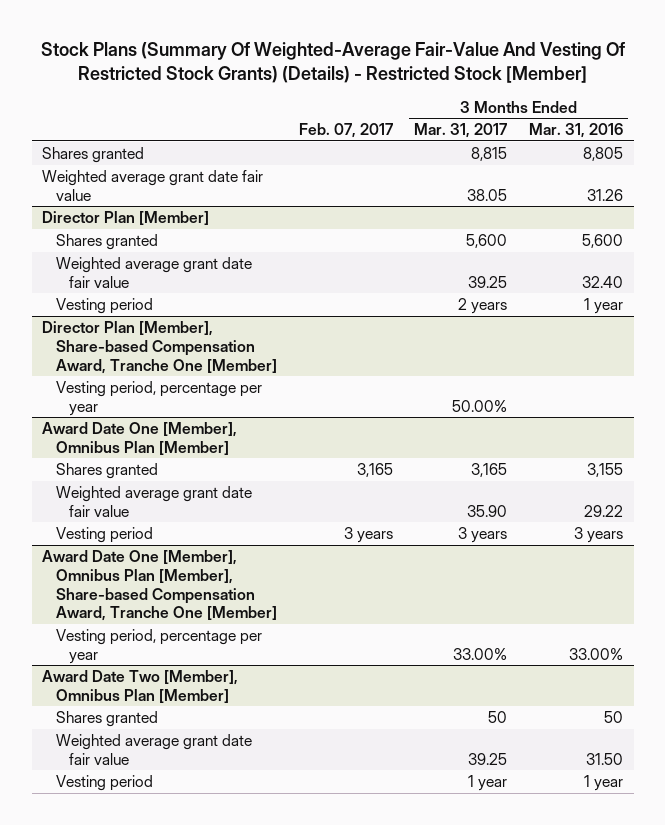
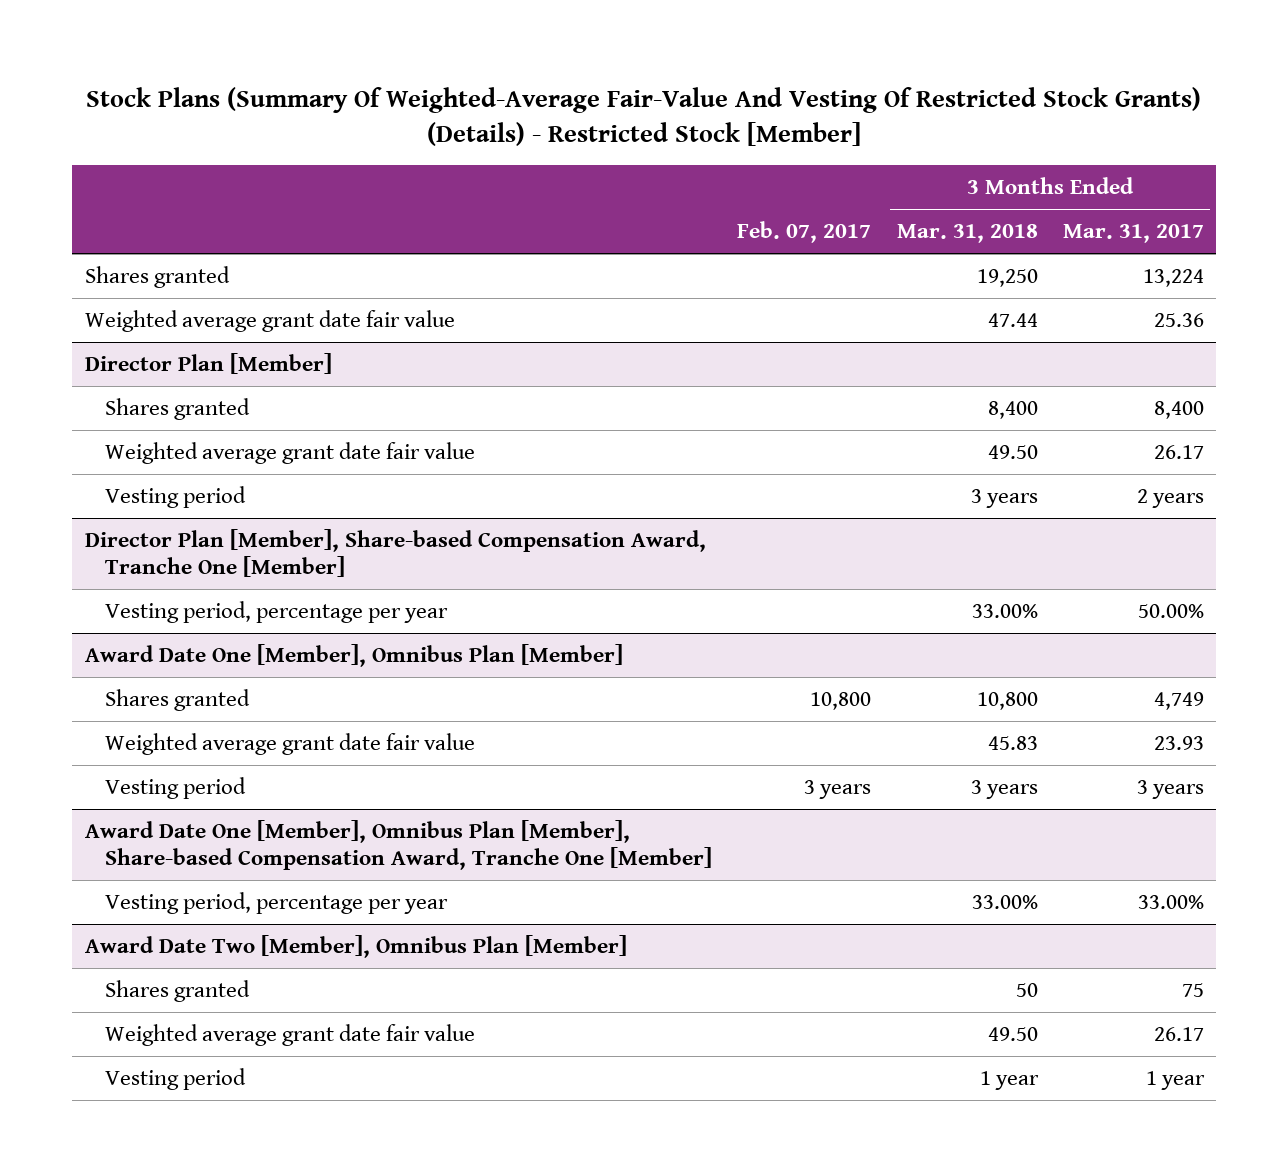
- | Feb. 07, 2017 | 3 Months Ended Mar. 31, 2017 | 3 Months Ended Mar. 31, 2016
+ | Feb. 07, 2017 | 3 Months Ended Mar. 31, 2018 | 3 Months Ended Mar. 31, 2017
- Shares granted | | 8,815 | 8,805
- Weighted average grant date fair value | | 38.05 | 31.26
+ Shares granted | | 19,250 | 13,224
+ Weighted average grant date fair value | | 47.44 | 25.36
@ Director Plan [Member]
- Shares granted | | 5,600 | 5,600
- Weighted average grant date fair value | | 39.25 | 32.40
+ Shares granted | | 8,400 | 8,400
+ Weighted average grant date fair value | | 49.50 | 26.17
@ Award Date One [Member], Omnibus Plan [Member]
- Shares granted | 3,165 | 3,165 | 3,155
- Weighted average grant date fair value | | 35.90 | 29.22
+ Shares granted | 10,800 | 10,800 | 4,749
+ Weighted average grant date fair value | | 45.83 | 23.93
@ Award Date Two [Member], Omnibus Plan [Member]
- Shares granted | | 50 | 50
- Weighted average grant date fair value | | 39.25 | 31.50
+ Shares granted | | 50 | 75
+ Weighted average grant date fair value | | 49.50 | 26.17

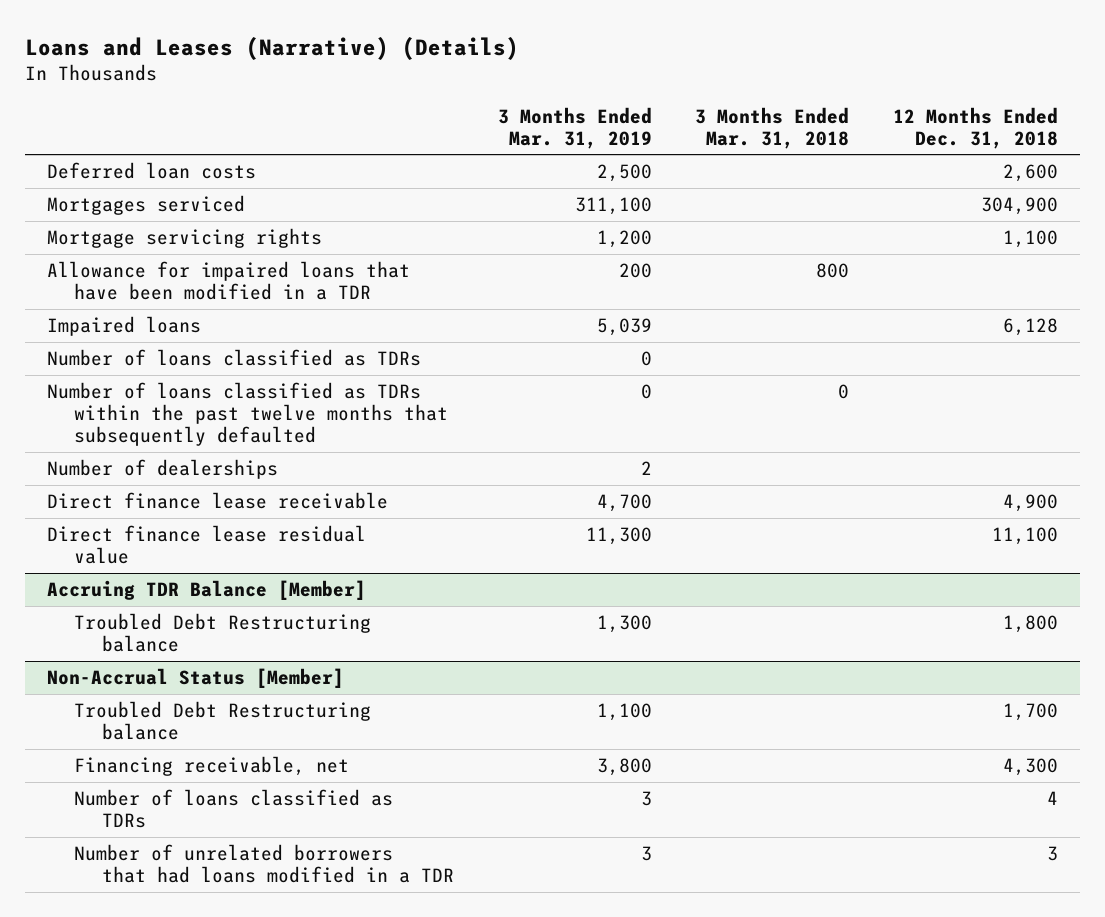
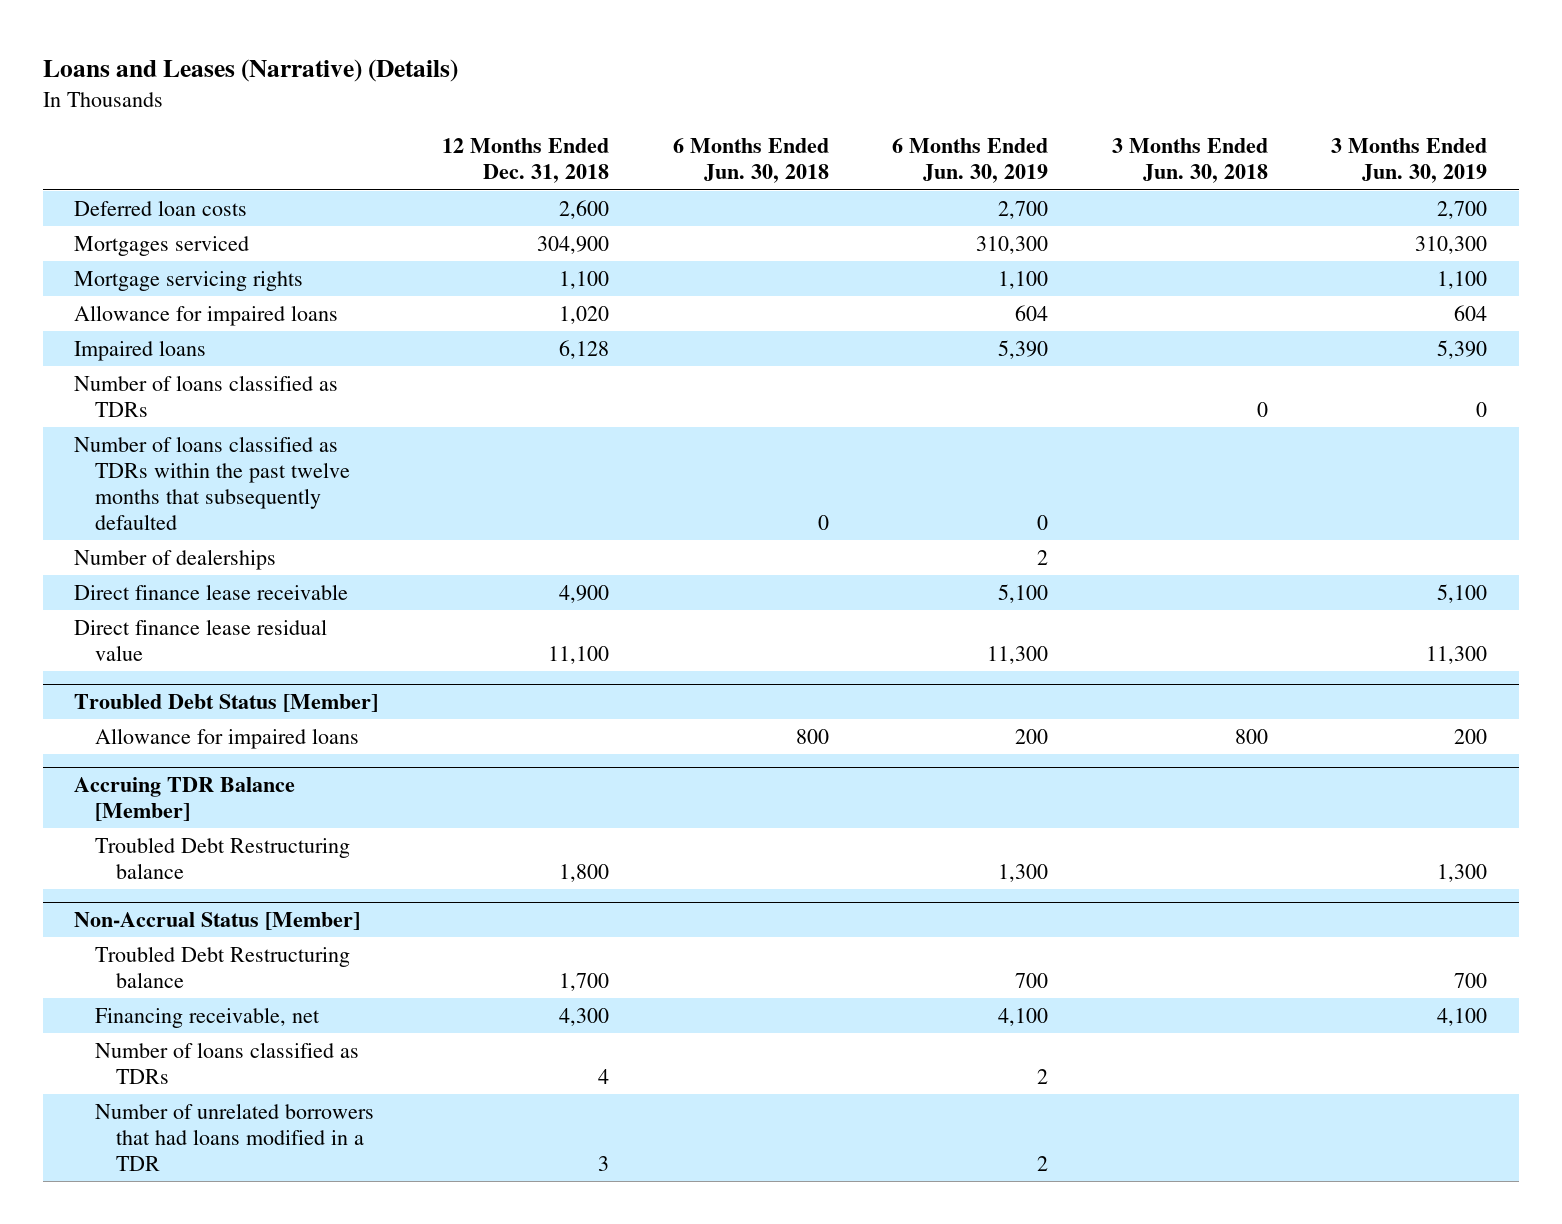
- | 3 Months Ended Mar. 31, 2019 | 3 Months Ended Mar. 31, 2018 | 12 Months Ended Dec. 31, 2018
+ | 12 Months Ended Dec. 31, 2018 | 6 Months Ended Jun. 30, 2018 | 6 Months Ended Jun. 30, 2019 | 3 Months Ended Jun. 30, 2018 | 3 Months Ended Jun. 30, 2019
- Allowance for impaired loans that have been modified in a TDR | 200 | 800 |
+ Allowance for impaired loans | 1,020 | | 604 | | 604
+ Troubled Debt Status [Member]
+ Allowance for impaired loans | | 800 | 200 | 800 | 200

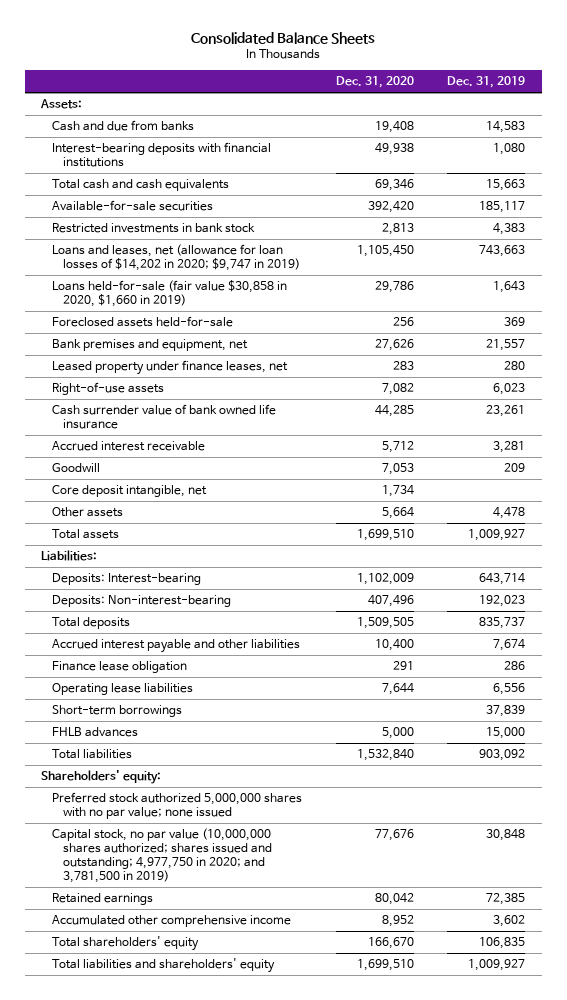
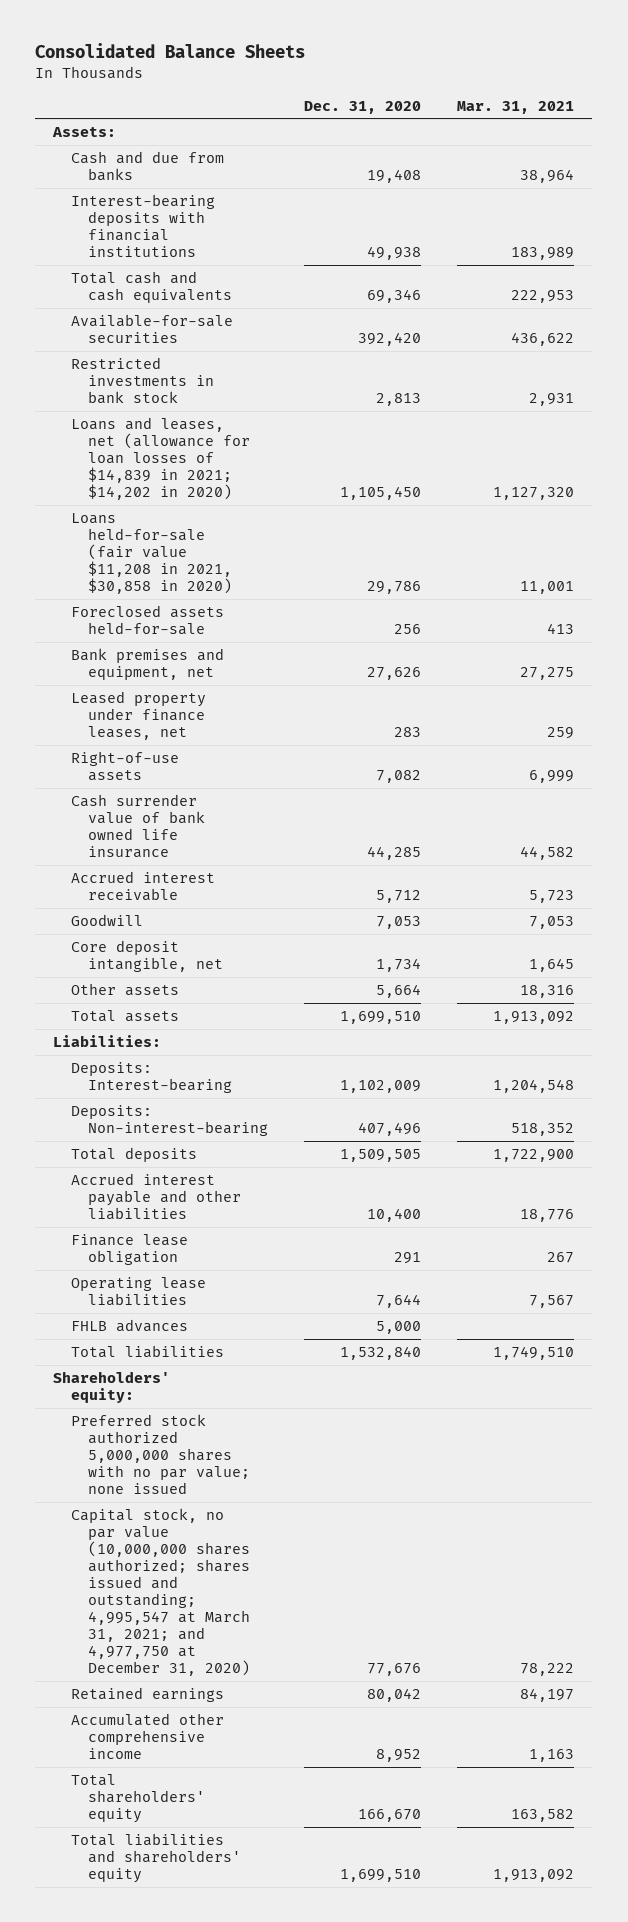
- | Dec. 31, 2020 | Dec. 31, 2019
+ | Dec. 31, 2020 | Mar. 31, 2021
- Loans and leases, net (allowance for loan losses of $14,202 in 2020; $9,747 in 2019) | 1,105,450 | 743,663
- Loans held-for-sale (fair value $30,858 in 2020, $1,660 in 2019) | 29,786 | 1,643
+ Loans and leases, net (allowance for loan losses of $14,839 in 2021; $14,202 in 2020) | 1,105,450 | 1,127,320
+ Loans held-for-sale (fair value $11,208 in 2021, $30,858 in 2020) | 29,786 | 11,001
- Short-term borrowings | | 37,839
- Capital stock, no par value (10,000,000 shares authorized; shares issued and outstanding; 4,977,750 in 2020; and 3,781,500 in 2019) | 77,676 | 30,848
+ Capital stock, no par value (10,000,000 shares authorized; shares issued and outstanding; 4,995,547 at March 31, 2021; and 4,977,750 at December 31, 2020) | 77,676 | 78,222

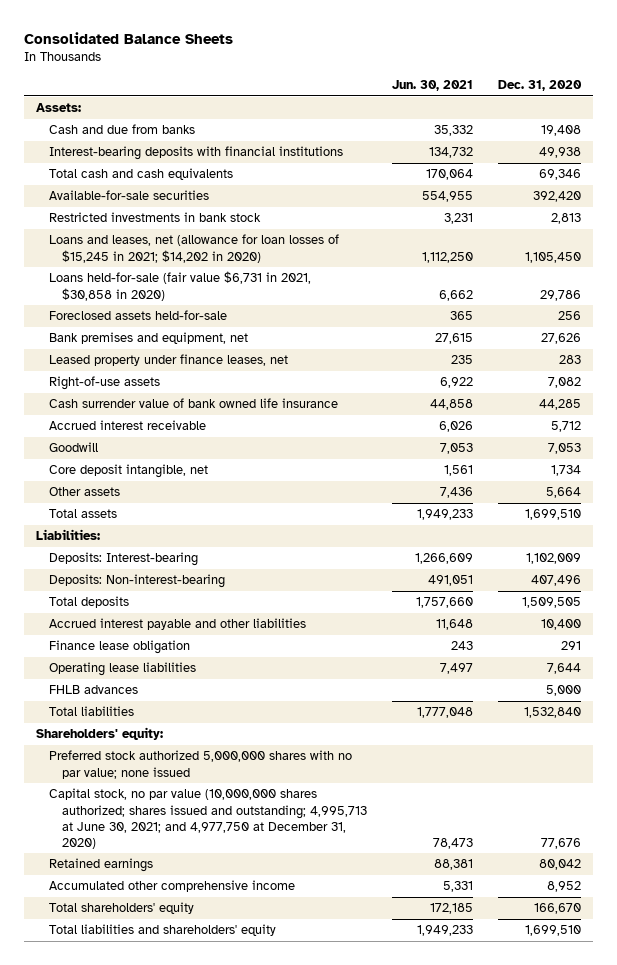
- | Dec. 31, 2020 | Mar. 31, 2021
+ | Jun. 30, 2021 | Dec. 31, 2020
- Loans and leases, net (allowance for loan losses of $14,839 in 2021; $14,202 in 2020) | 1,105,450 | 1,127,320
- Loans held-for-sale (fair value $11,208 in 2021, $30,858 in 2020) | 29,786 | 11,001
+ Loans and leases, net (allowance for loan losses of $15,245 in 2021; $14,202 in 2020) | 1,112,250 | 1,105,450
+ Loans held-for-sale (fair value $6,731 in 2021, $30,858 in 2020) | 6,662 | 29,786
- Capital stock, no par value (10,000,000 shares authorized; shares issued and outstanding; 4,995,547 at March 31, 2021; and 4,977,750 at December 31, 2020) | 77,676 | 78,222
+ Capital stock, no par value (10,000,000 shares authorized; shares issued and outstanding; 4,995,713 at June 30, 2021; and 4,977,750 at December 31, 2020) | 78,473 | 77,676

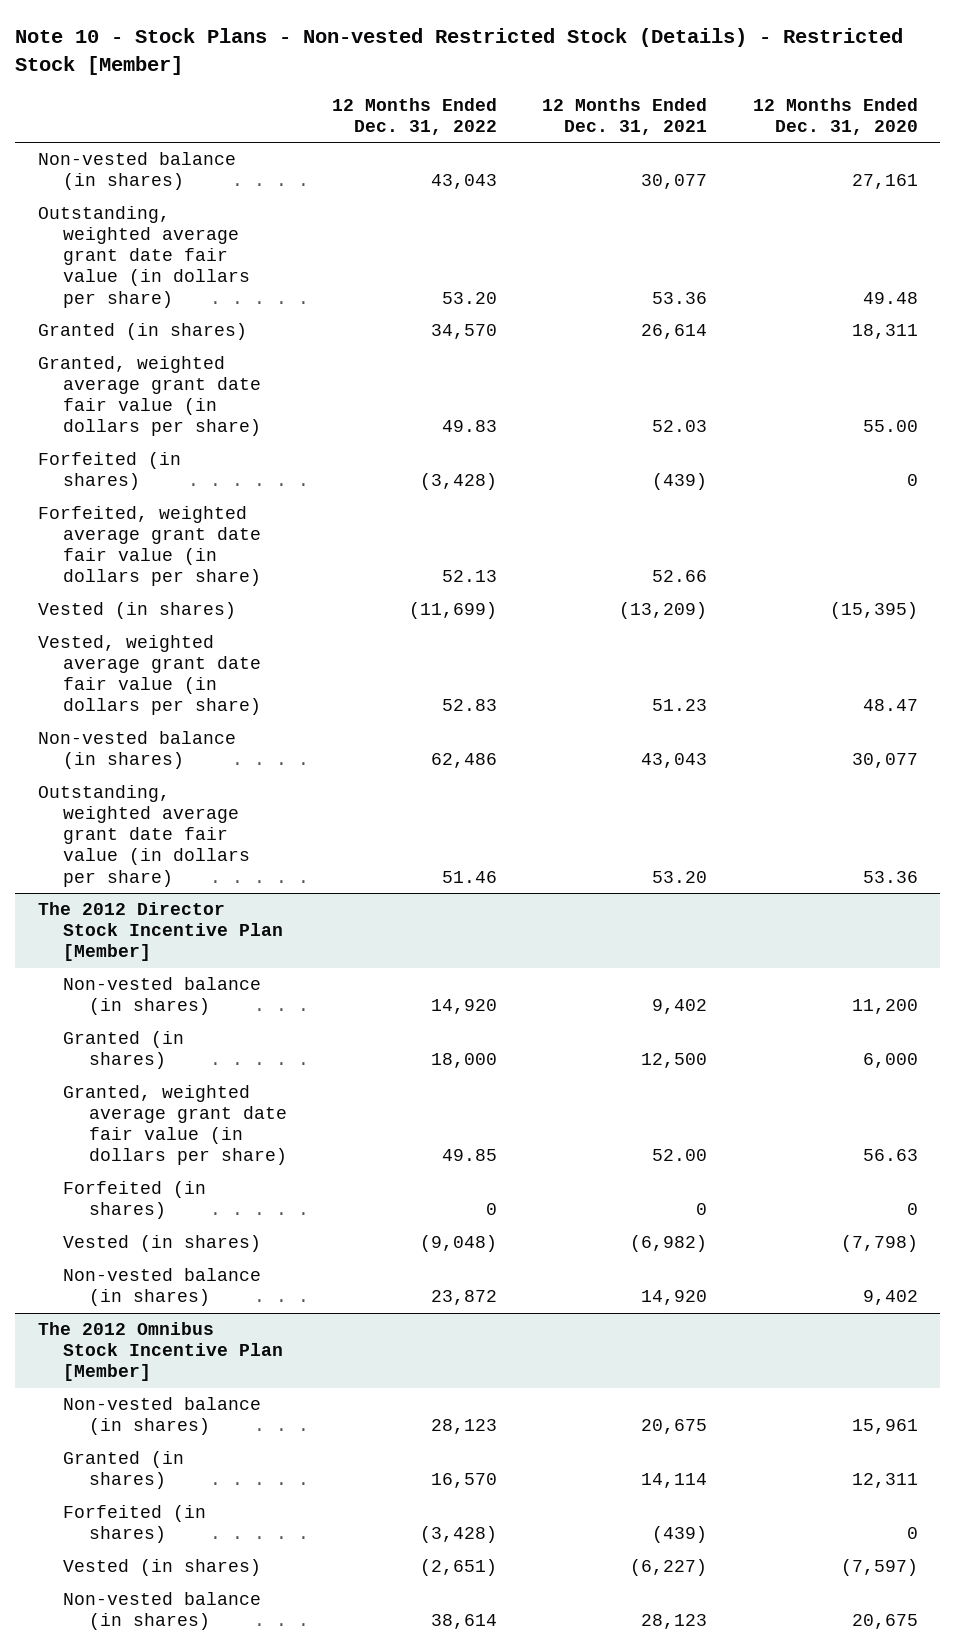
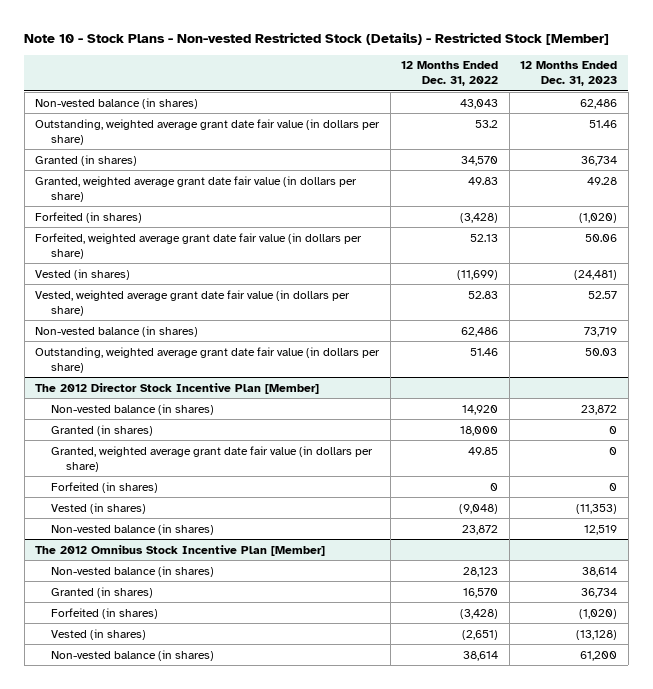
- | 12 Months Ended Dec. 31, 2022 | 12 Months Ended Dec. 31, 2021 | 12 Months Ended Dec. 31, 2020
+ | 12 Months Ended Dec. 31, 2022 | 12 Months Ended Dec. 31, 2023
- Outstanding, weighted average grant date fair value (in dollars per share) | 53.20 | 53.36 | 49.48
+ Outstanding, weighted average grant date fair value (in dollars per share) | 53.2 | 51.46

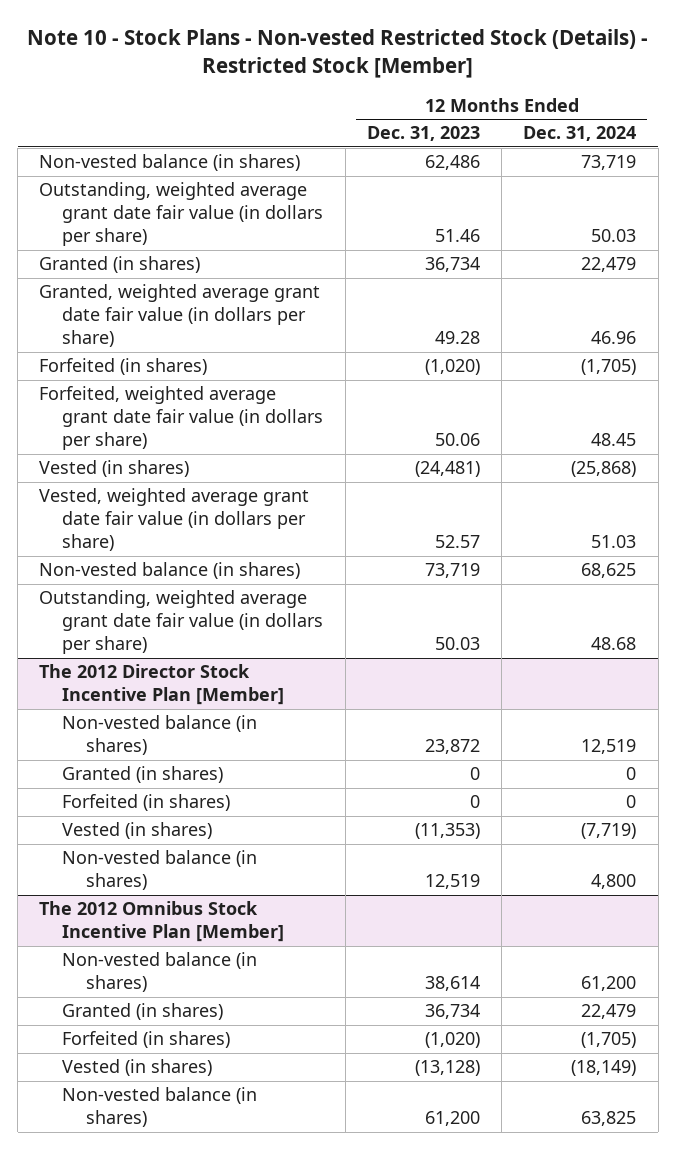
- | 12 Months Ended Dec. 31, 2022 | 12 Months Ended Dec. 31, 2023
+ | 12 Months Ended Dec. 31, 2023 | 12 Months Ended Dec. 31, 2024
@ The 2012 Director Stock Incentive Plan [Member]
- Granted, weighted average grant date fair value (in dollars per share) | 49.85 | 0

